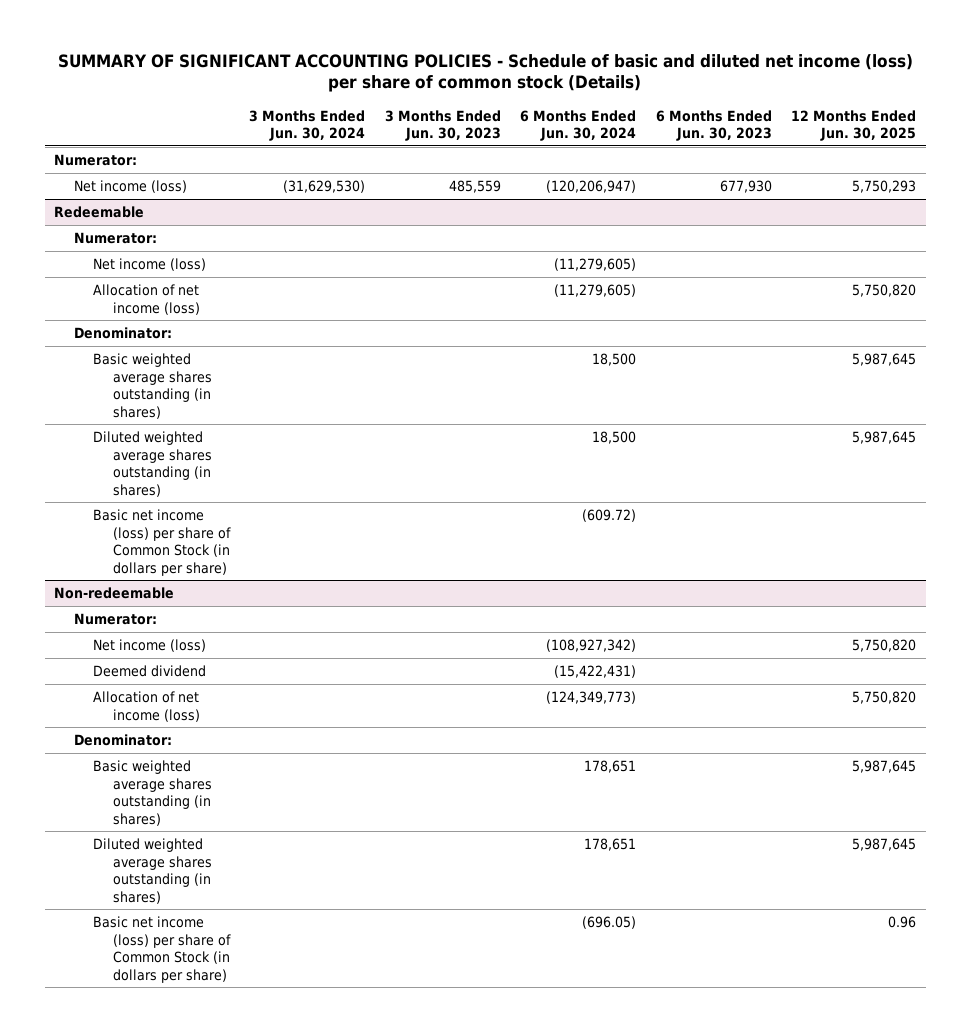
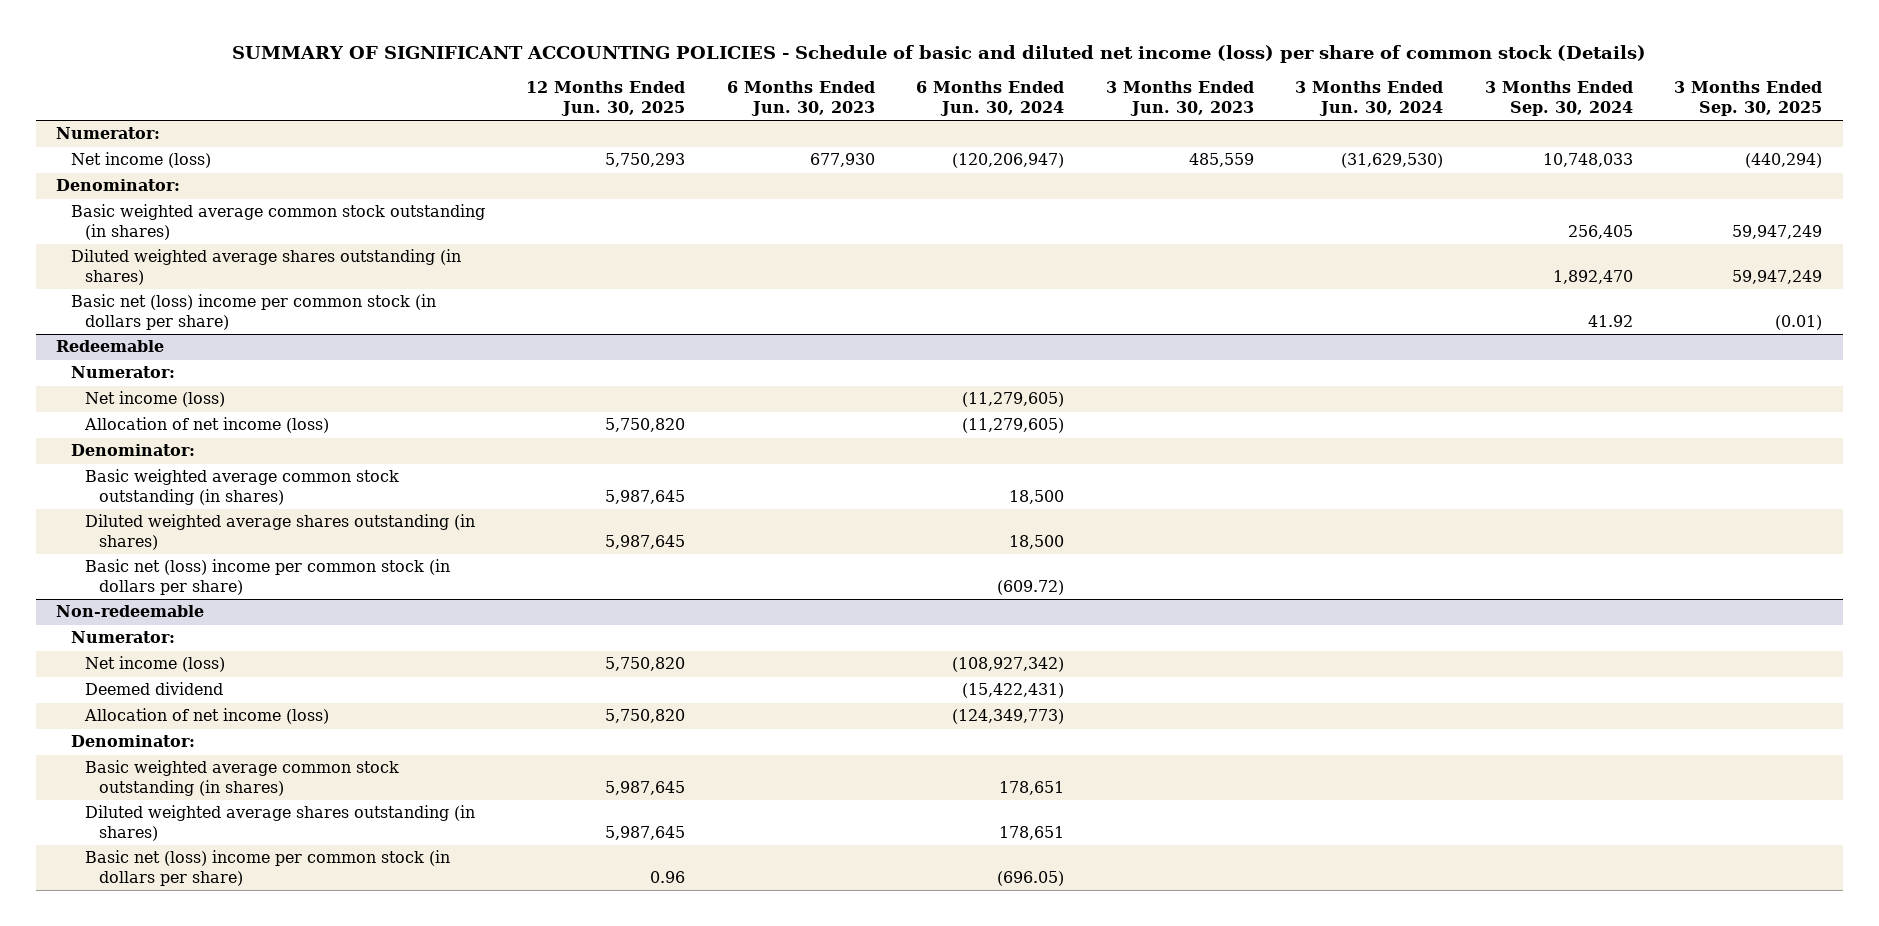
- | 3 Months Ended Jun. 30, 2024 | 3 Months Ended Jun. 30, 2023 | 6 Months Ended Jun. 30, 2024 | 6 Months Ended Jun. 30, 2023 | 12 Months Ended Jun. 30, 2025
+ | 12 Months Ended Jun. 30, 2025 | 6 Months Ended Jun. 30, 2023 | 6 Months Ended Jun. 30, 2024 | 3 Months Ended Jun. 30, 2023 | 3 Months Ended Jun. 30, 2024 | 3 Months Ended Sep. 30, 2024 | 3 Months Ended Sep. 30, 2025
+ Denominator:
+ Basic weighted average common stock outstanding (in shares) | | | | | | 256,405 | 59,947,249
+ Diluted weighted average shares outstanding (in shares) | | | | | | 1,892,470 | 59,947,249
+ Basic net (loss) income per common stock (in dollars per share) | | | | | | 41.92 | (0.01)
@ Redeemable
- Basic weighted average shares outstanding (in shares) | | | 18,500 | | 5,987,645
+ Basic weighted average common stock outstanding (in shares) | 5,987,645 | | 18,500 | | | |
- Basic net income (loss) per share of Common Stock (in dollars per share) | | | (609.72) | |
+ Basic net (loss) income per common stock (in dollars per share) | | | (609.72) | | | |
@ Non-redeemable
- Basic weighted average shares outstanding (in shares) | | | 178,651 | | 5,987,645
+ Basic weighted average common stock outstanding (in shares) | 5,987,645 | | 178,651 | | | |
- Basic net income (loss) per share of Common Stock (in dollars per share) | | | (696.05) | | 0.96
+ Basic net (loss) income per common stock (in dollars per share) | 0.96 | | (696.05) | | | |

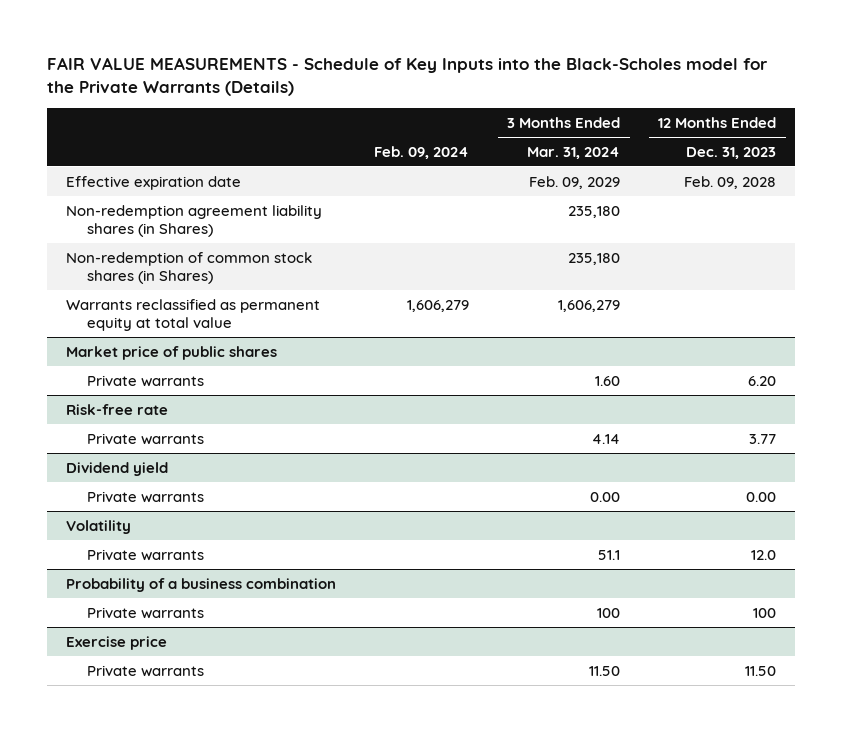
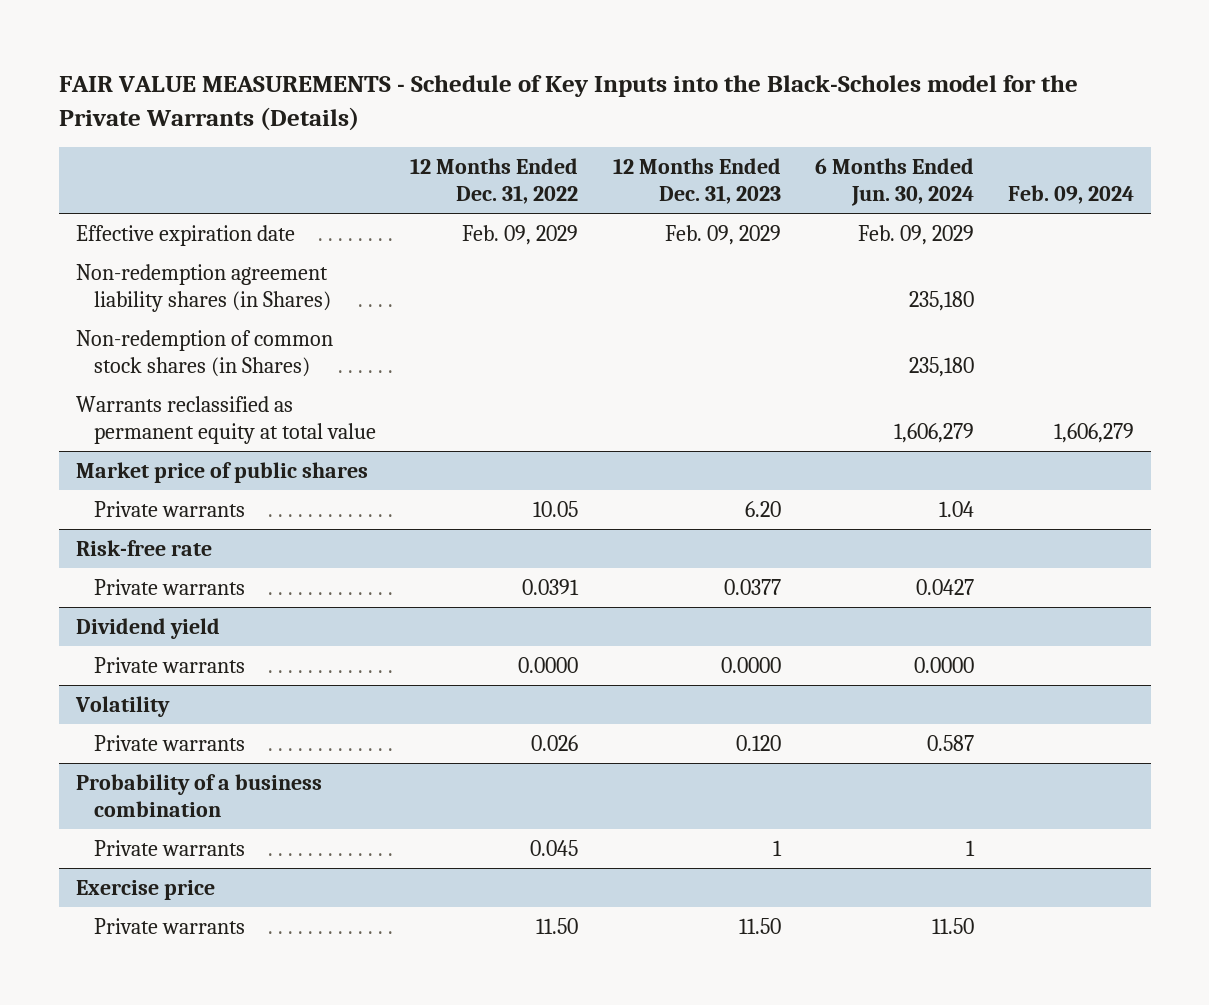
- | Feb. 09, 2024 | 3 Months Ended Mar. 31, 2024 | 12 Months Ended Dec. 31, 2023
+ | 12 Months Ended Dec. 31, 2022 | 12 Months Ended Dec. 31, 2023 | 6 Months Ended Jun. 30, 2024 | Feb. 09, 2024
- Effective expiration date | | Feb. 09, 2029 | Feb. 09, 2028
+ Effective expiration date | Feb. 09, 2029 | Feb. 09, 2029 | Feb. 09, 2029 |
@ Risk-free rate
- Private warrants | | 4.14 | 3.77
+ Private warrants | 0.0391 | 0.0377 | 0.0427 |
@ Dividend yield
- Private warrants | | 0.00 | 0.00
+ Private warrants | 0.0000 | 0.0000 | 0.0000 |
@ Volatility
- Private warrants | | 51.1 | 12.0
+ Private warrants | 0.026 | 0.120 | 0.587 |
@ Probability of a business combination
- Private warrants | | 100 | 100
+ Private warrants | 0.045 | 1 | 1 |

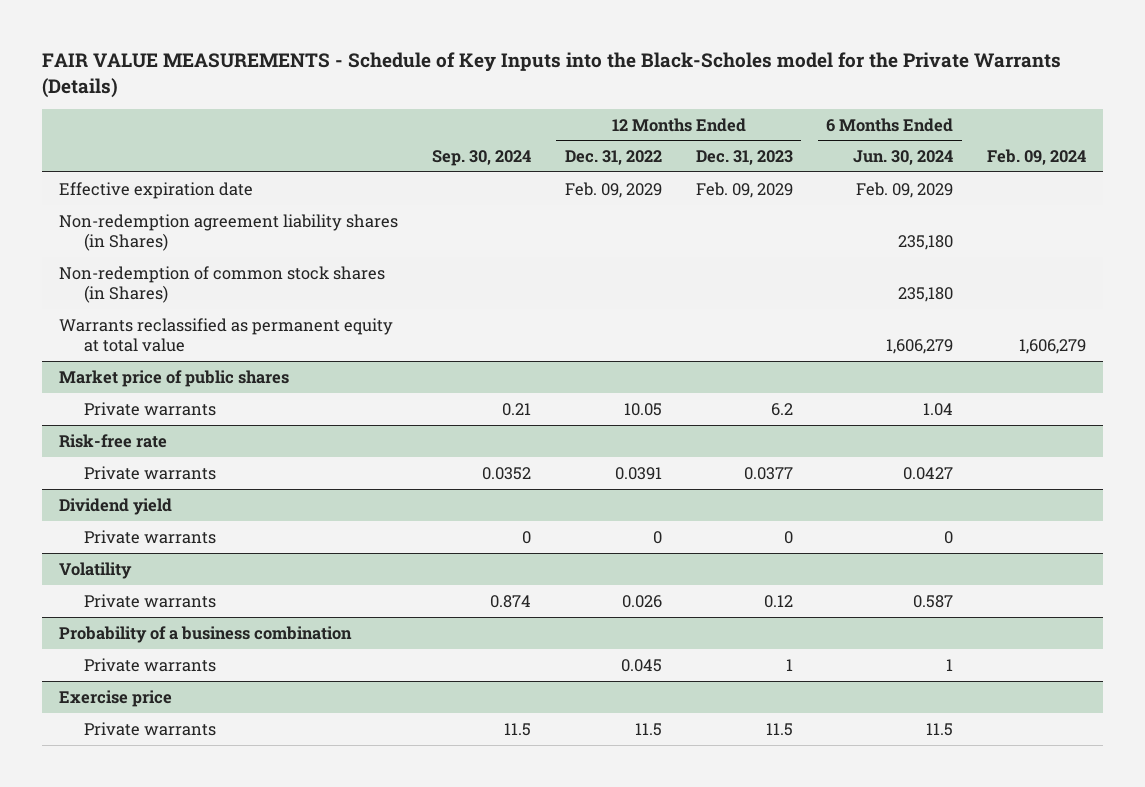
- | 12 Months Ended Dec. 31, 2022 | 12 Months Ended Dec. 31, 2023 | 6 Months Ended Jun. 30, 2024 | Feb. 09, 2024
+ | Sep. 30, 2024 | 12 Months Ended Dec. 31, 2022 | 12 Months Ended Dec. 31, 2023 | 6 Months Ended Jun. 30, 2024 | Feb. 09, 2024
@ Market price of public shares
- Private warrants | 10.05 | 6.20 | 1.04 |
+ Private warrants | 0.21 | 10.05 | 6.2 | 1.04 |
@ Dividend yield
- Private warrants | 0.0000 | 0.0000 | 0.0000 |
+ Private warrants | 0 | 0 | 0 | 0 |
@ Volatility
- Private warrants | 0.026 | 0.120 | 0.587 |
+ Private warrants | 0.874 | 0.026 | 0.12 | 0.587 |
@ Exercise price
- Private warrants | 11.50 | 11.50 | 11.50 |
+ Private warrants | 11.5 | 11.5 | 11.5 | 11.5 |

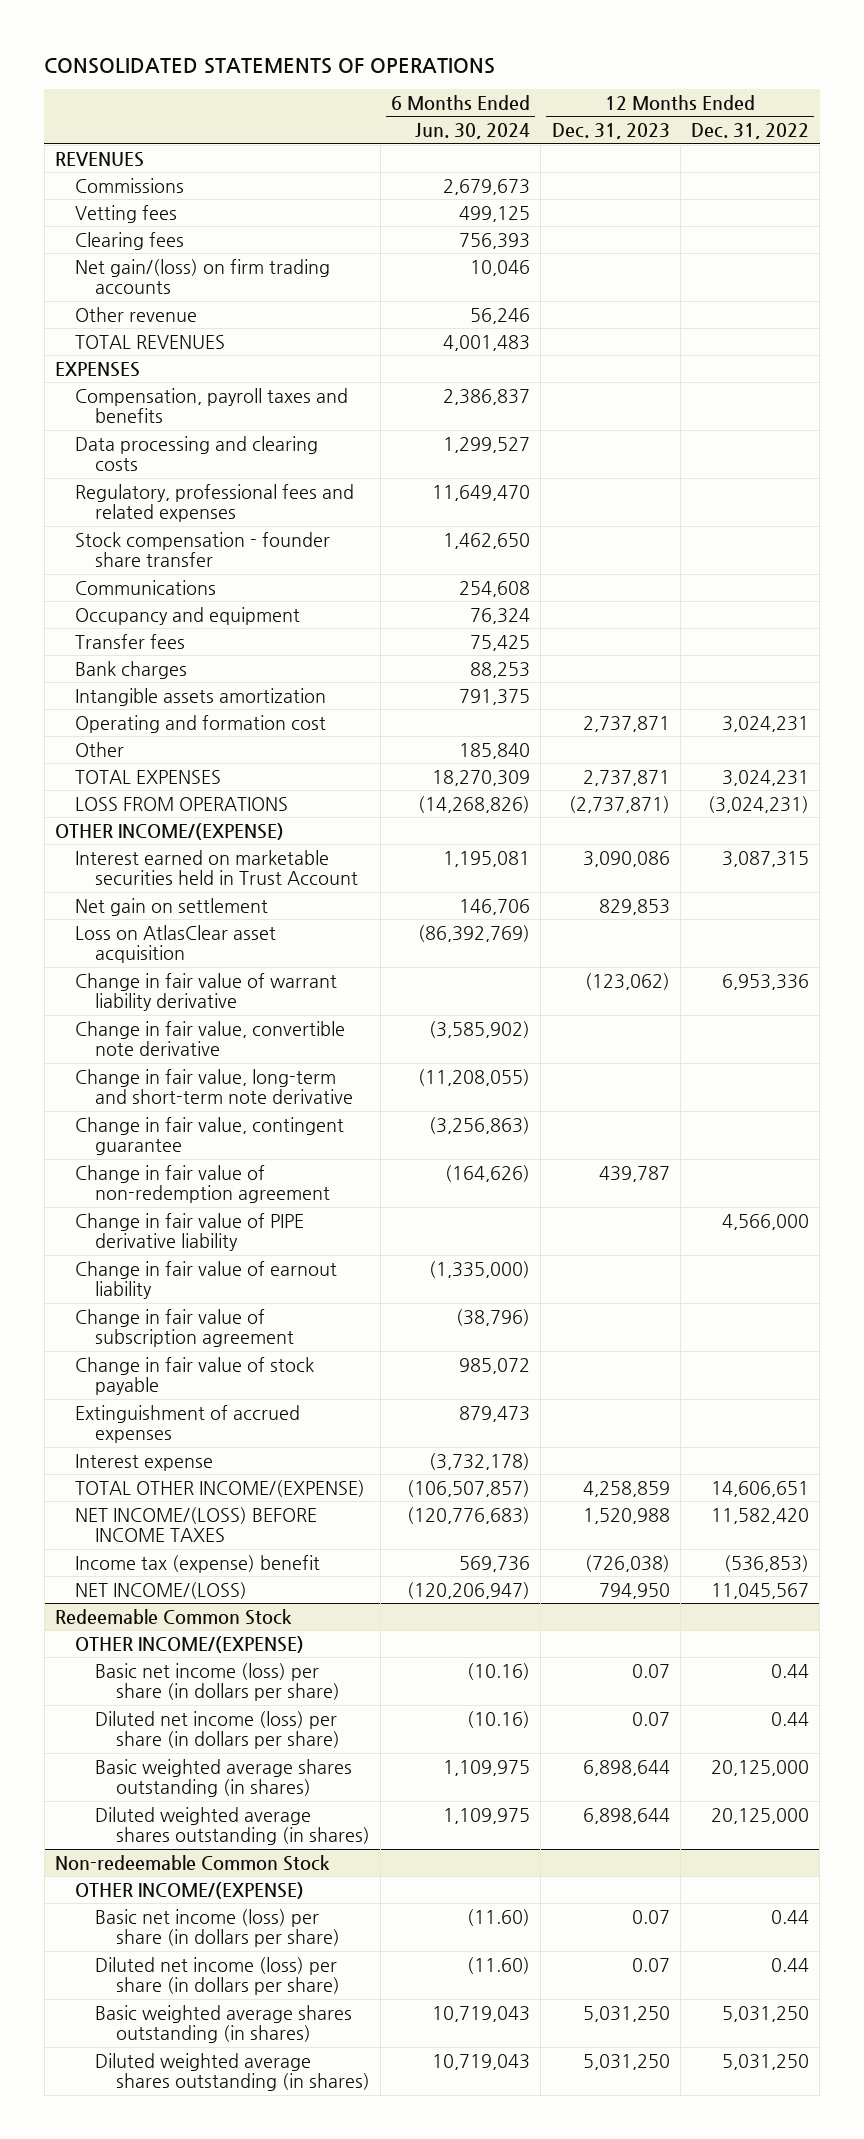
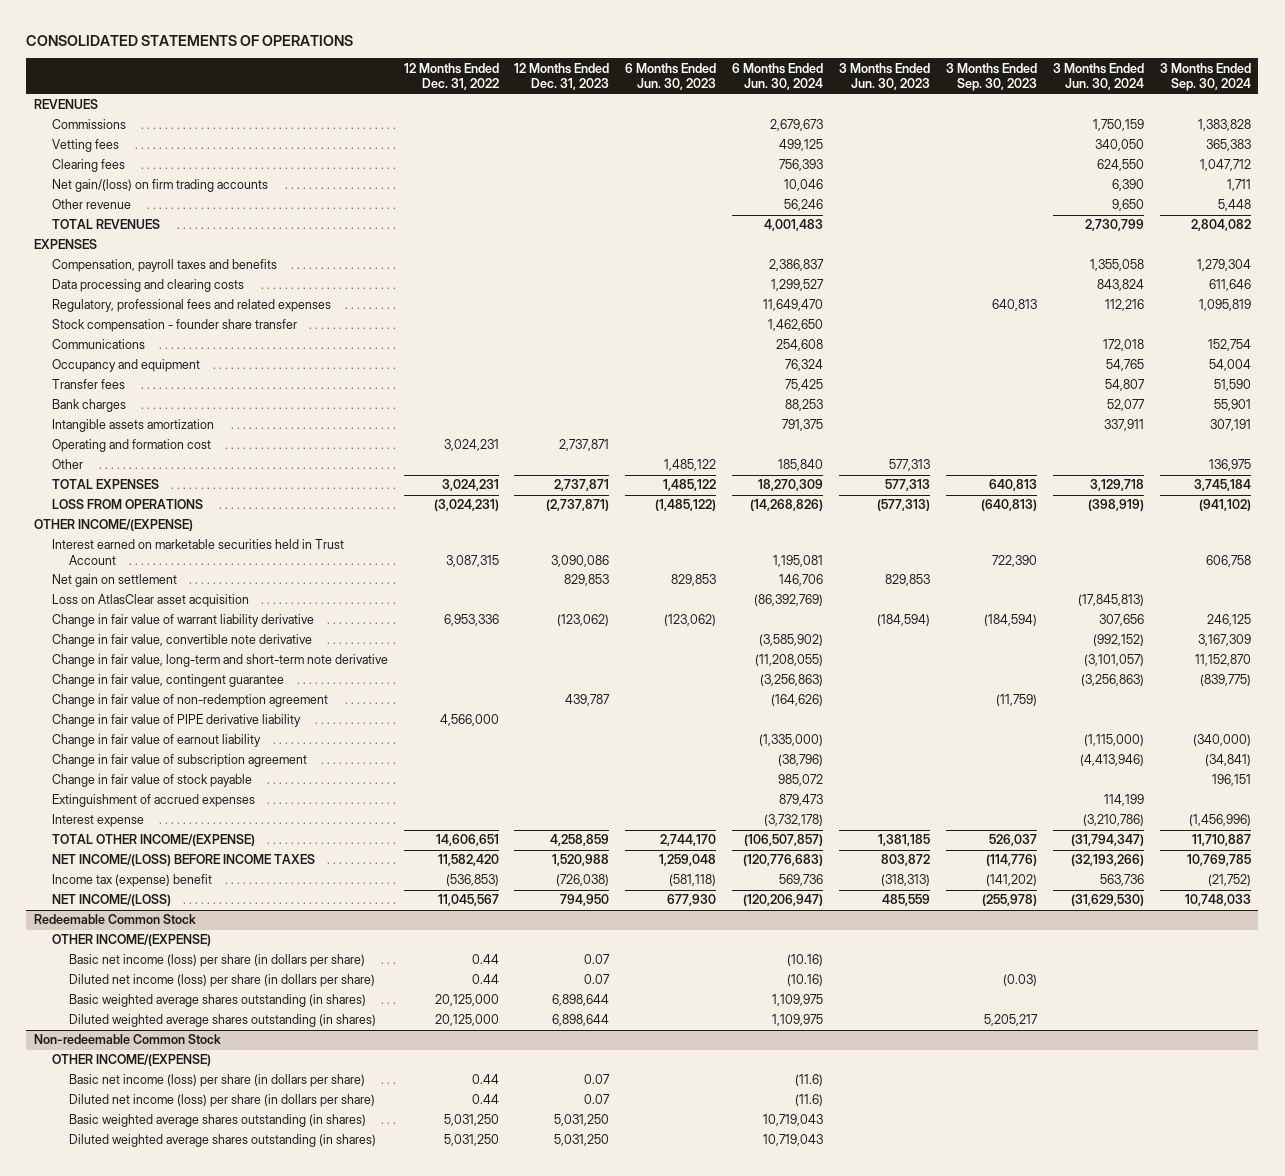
- | 6 Months Ended Jun. 30, 2024 | 12 Months Ended Dec. 31, 2023 | 12 Months Ended Dec. 31, 2022
+ | 12 Months Ended Dec. 31, 2022 | 12 Months Ended Dec. 31, 2023 | 6 Months Ended Jun. 30, 2023 | 6 Months Ended Jun. 30, 2024 | 3 Months Ended Jun. 30, 2023 | 3 Months Ended Sep. 30, 2023 | 3 Months Ended Jun. 30, 2024 | 3 Months Ended Sep. 30, 2024
@ Non-redeemable Common Stock
- Basic net income (loss) per share (in dollars per share) | (11.60) | 0.07 | 0.44
- Diluted net income (loss) per share (in dollars per share) | (11.60) | 0.07 | 0.44
+ Basic net income (loss) per share (in dollars per share) | 0.44 | 0.07 | | (11.6) | | | |
+ Diluted net income (loss) per share (in dollars per share) | 0.44 | 0.07 | | (11.6) | | | |

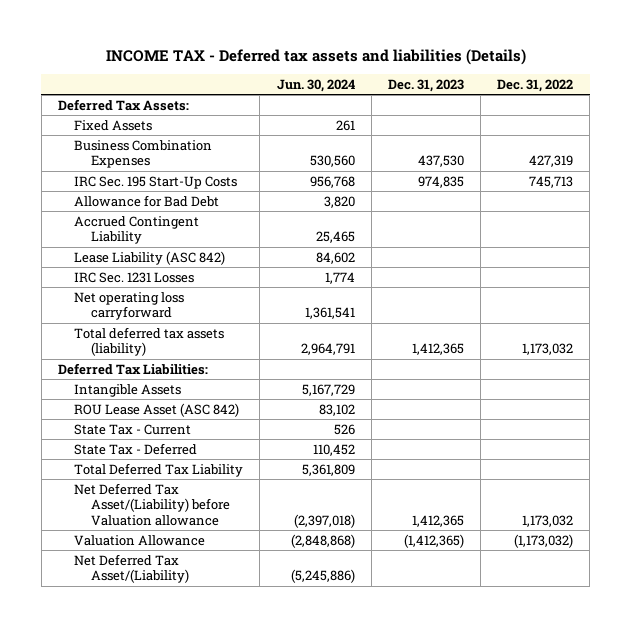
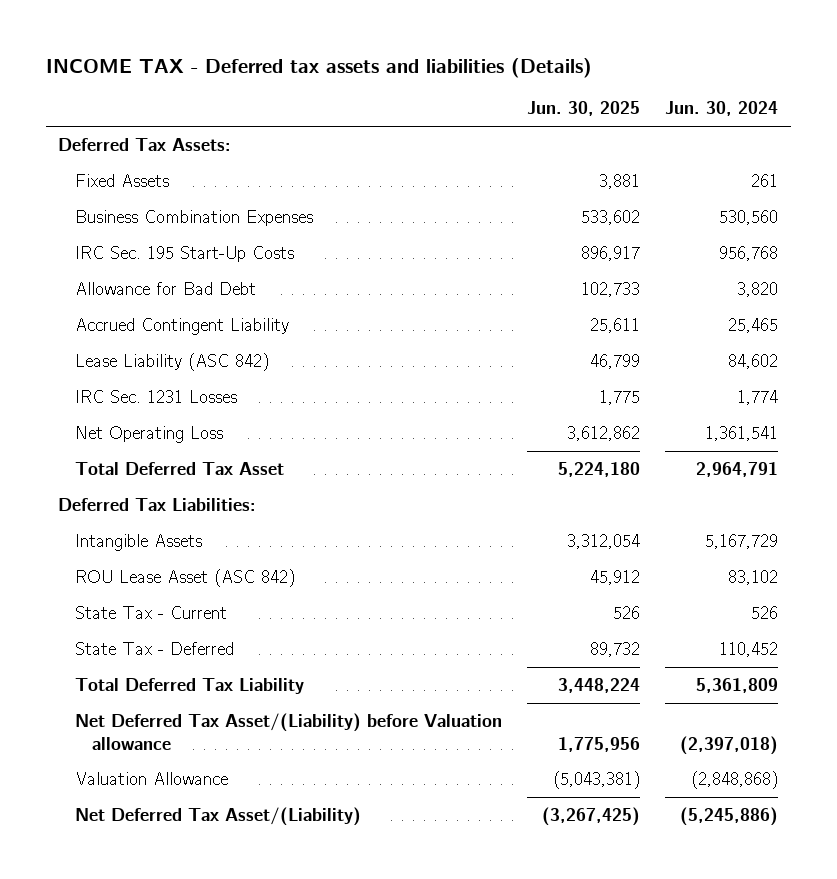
- | Jun. 30, 2024 | Dec. 31, 2023 | Dec. 31, 2022
+ | Jun. 30, 2025 | Jun. 30, 2024
- Net operating loss carryforward | 1,361,541 | |
- Total deferred tax assets (liability) | 2,964,791 | 1,412,365 | 1,173,032
+ Net Operating Loss | 3,612,862 | 1,361,541
+ Total Deferred Tax Asset | 5,224,180 | 2,964,791

